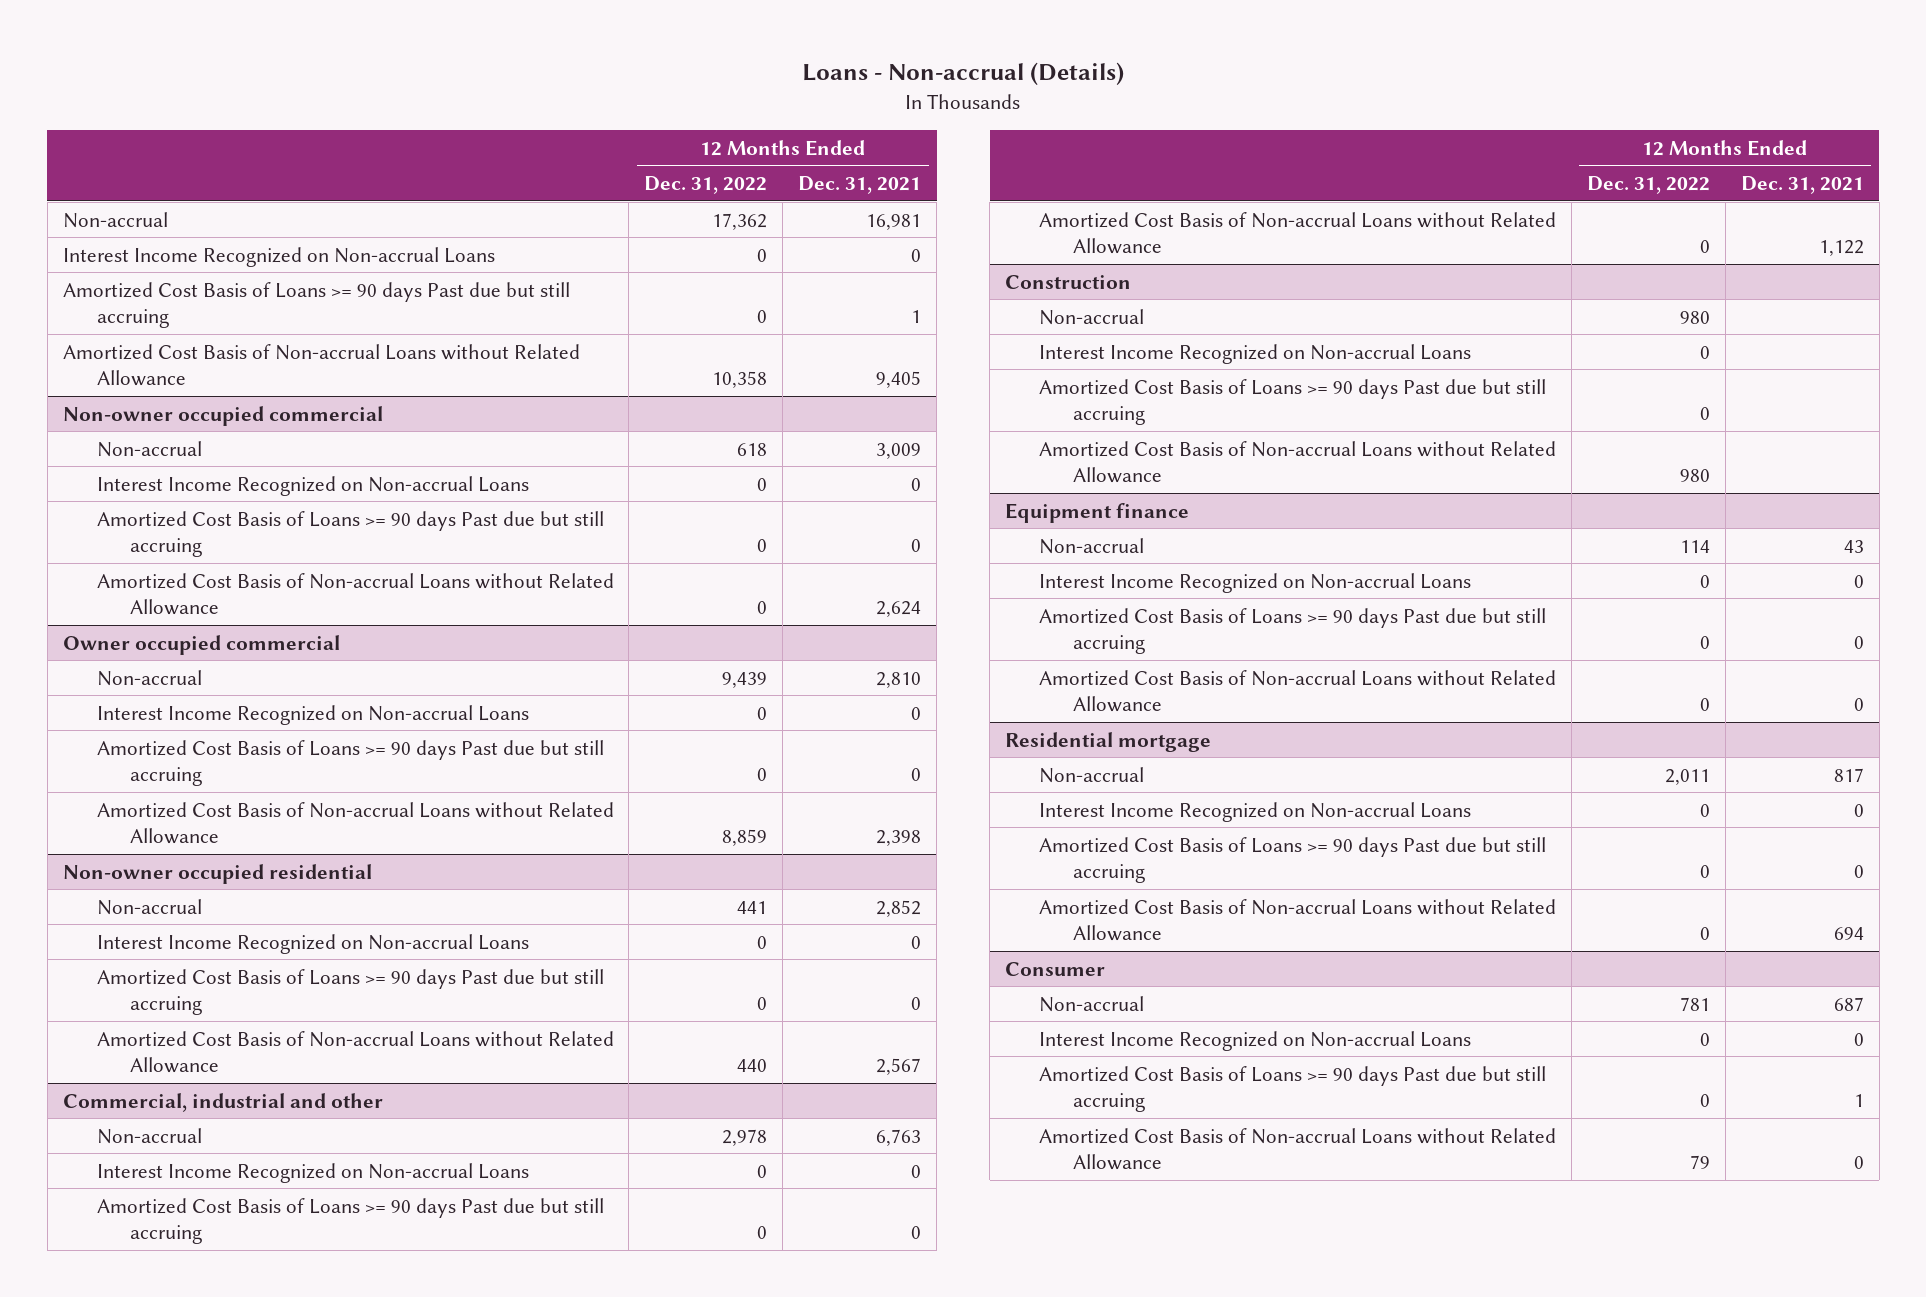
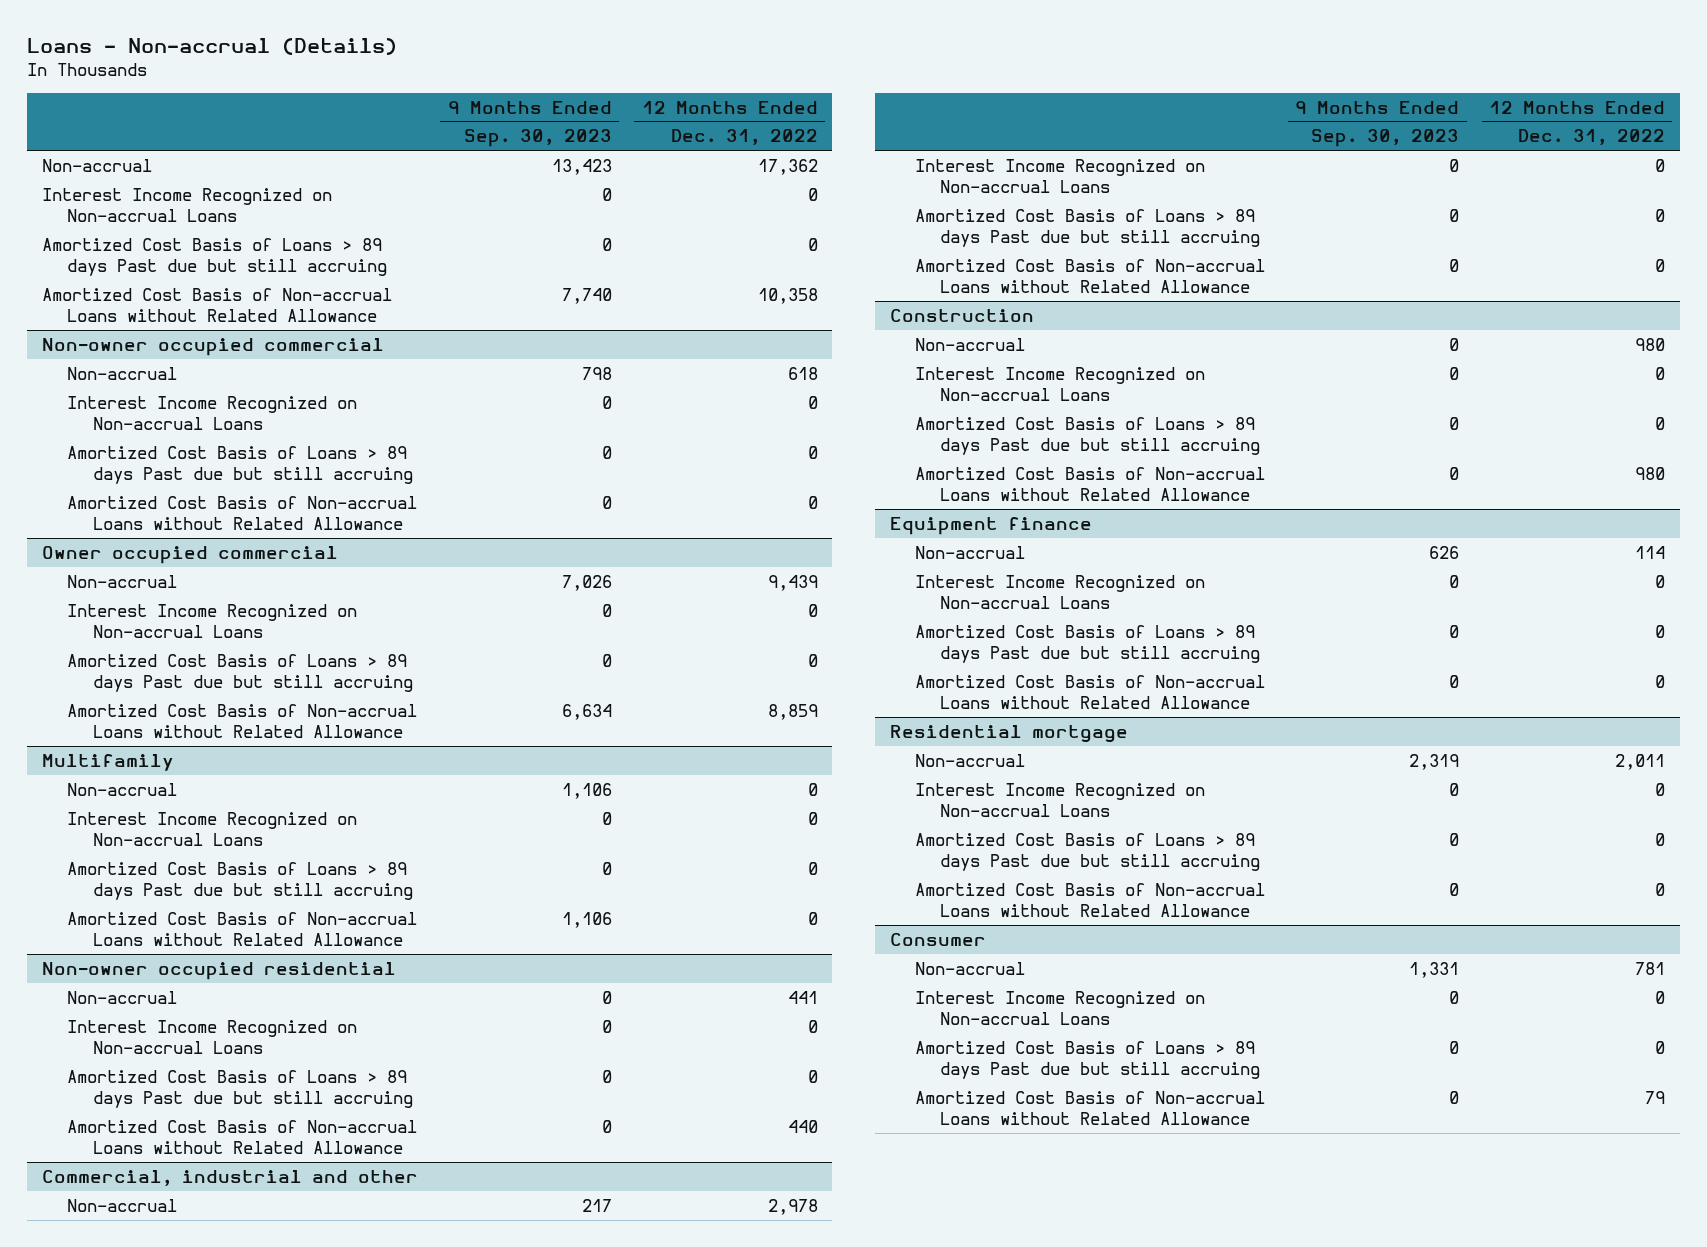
- | 12 Months Ended Dec. 31, 2022 | 12 Months Ended Dec. 31, 2021
+ | 9 Months Ended Sep. 30, 2023 | 12 Months Ended Dec. 31, 2022
- Amortized Cost Basis of Loans >= 90 days Past due but still accruing | 0 | 1
+ Amortized Cost Basis of Loans > 89 days Past due but still accruing | 0 | 0
@ Non-owner occupied commercial
- Amortized Cost Basis of Loans >= 90 days Past due but still accruing | 0 | 0
+ Amortized Cost Basis of Loans > 89 days Past due but still accruing | 0 | 0
@ Owner occupied commercial
- Amortized Cost Basis of Loans >= 90 days Past due but still accruing | 0 | 0
+ Amortized Cost Basis of Loans > 89 days Past due but still accruing | 0 | 0
+ Multifamily
+ Non-accrual | 1,106 | 0
+ Interest Income Recognized on Non-accrual Loans | 0 | 0
+ Amortized Cost Basis of Loans > 89 days Past due but still accruing | 0 | 0
+ Amortized Cost Basis of Non-accrual Loans without Related Allowance | 1,106 | 0
@ Non-owner occupied residential
- Amortized Cost Basis of Loans >= 90 days Past due but still accruing | 0 | 0
+ Amortized Cost Basis of Loans > 89 days Past due but still accruing | 0 | 0
@ Commercial, industrial and other
- Amortized Cost Basis of Loans >= 90 days Past due but still accruing | 0 | 0
+ Amortized Cost Basis of Loans > 89 days Past due but still accruing | 0 | 0
@ Construction
- Amortized Cost Basis of Loans >= 90 days Past due but still accruing | 0 |
+ Amortized Cost Basis of Loans > 89 days Past due but still accruing | 0 | 0
@ Equipment finance
- Amortized Cost Basis of Loans >= 90 days Past due but still accruing | 0 | 0
+ Amortized Cost Basis of Loans > 89 days Past due but still accruing | 0 | 0
@ Residential mortgage
- Amortized Cost Basis of Loans >= 90 days Past due but still accruing | 0 | 0
+ Amortized Cost Basis of Loans > 89 days Past due but still accruing | 0 | 0
@ Consumer
- Amortized Cost Basis of Loans >= 90 days Past due but still accruing | 0 | 1
+ Amortized Cost Basis of Loans > 89 days Past due but still accruing | 0 | 0

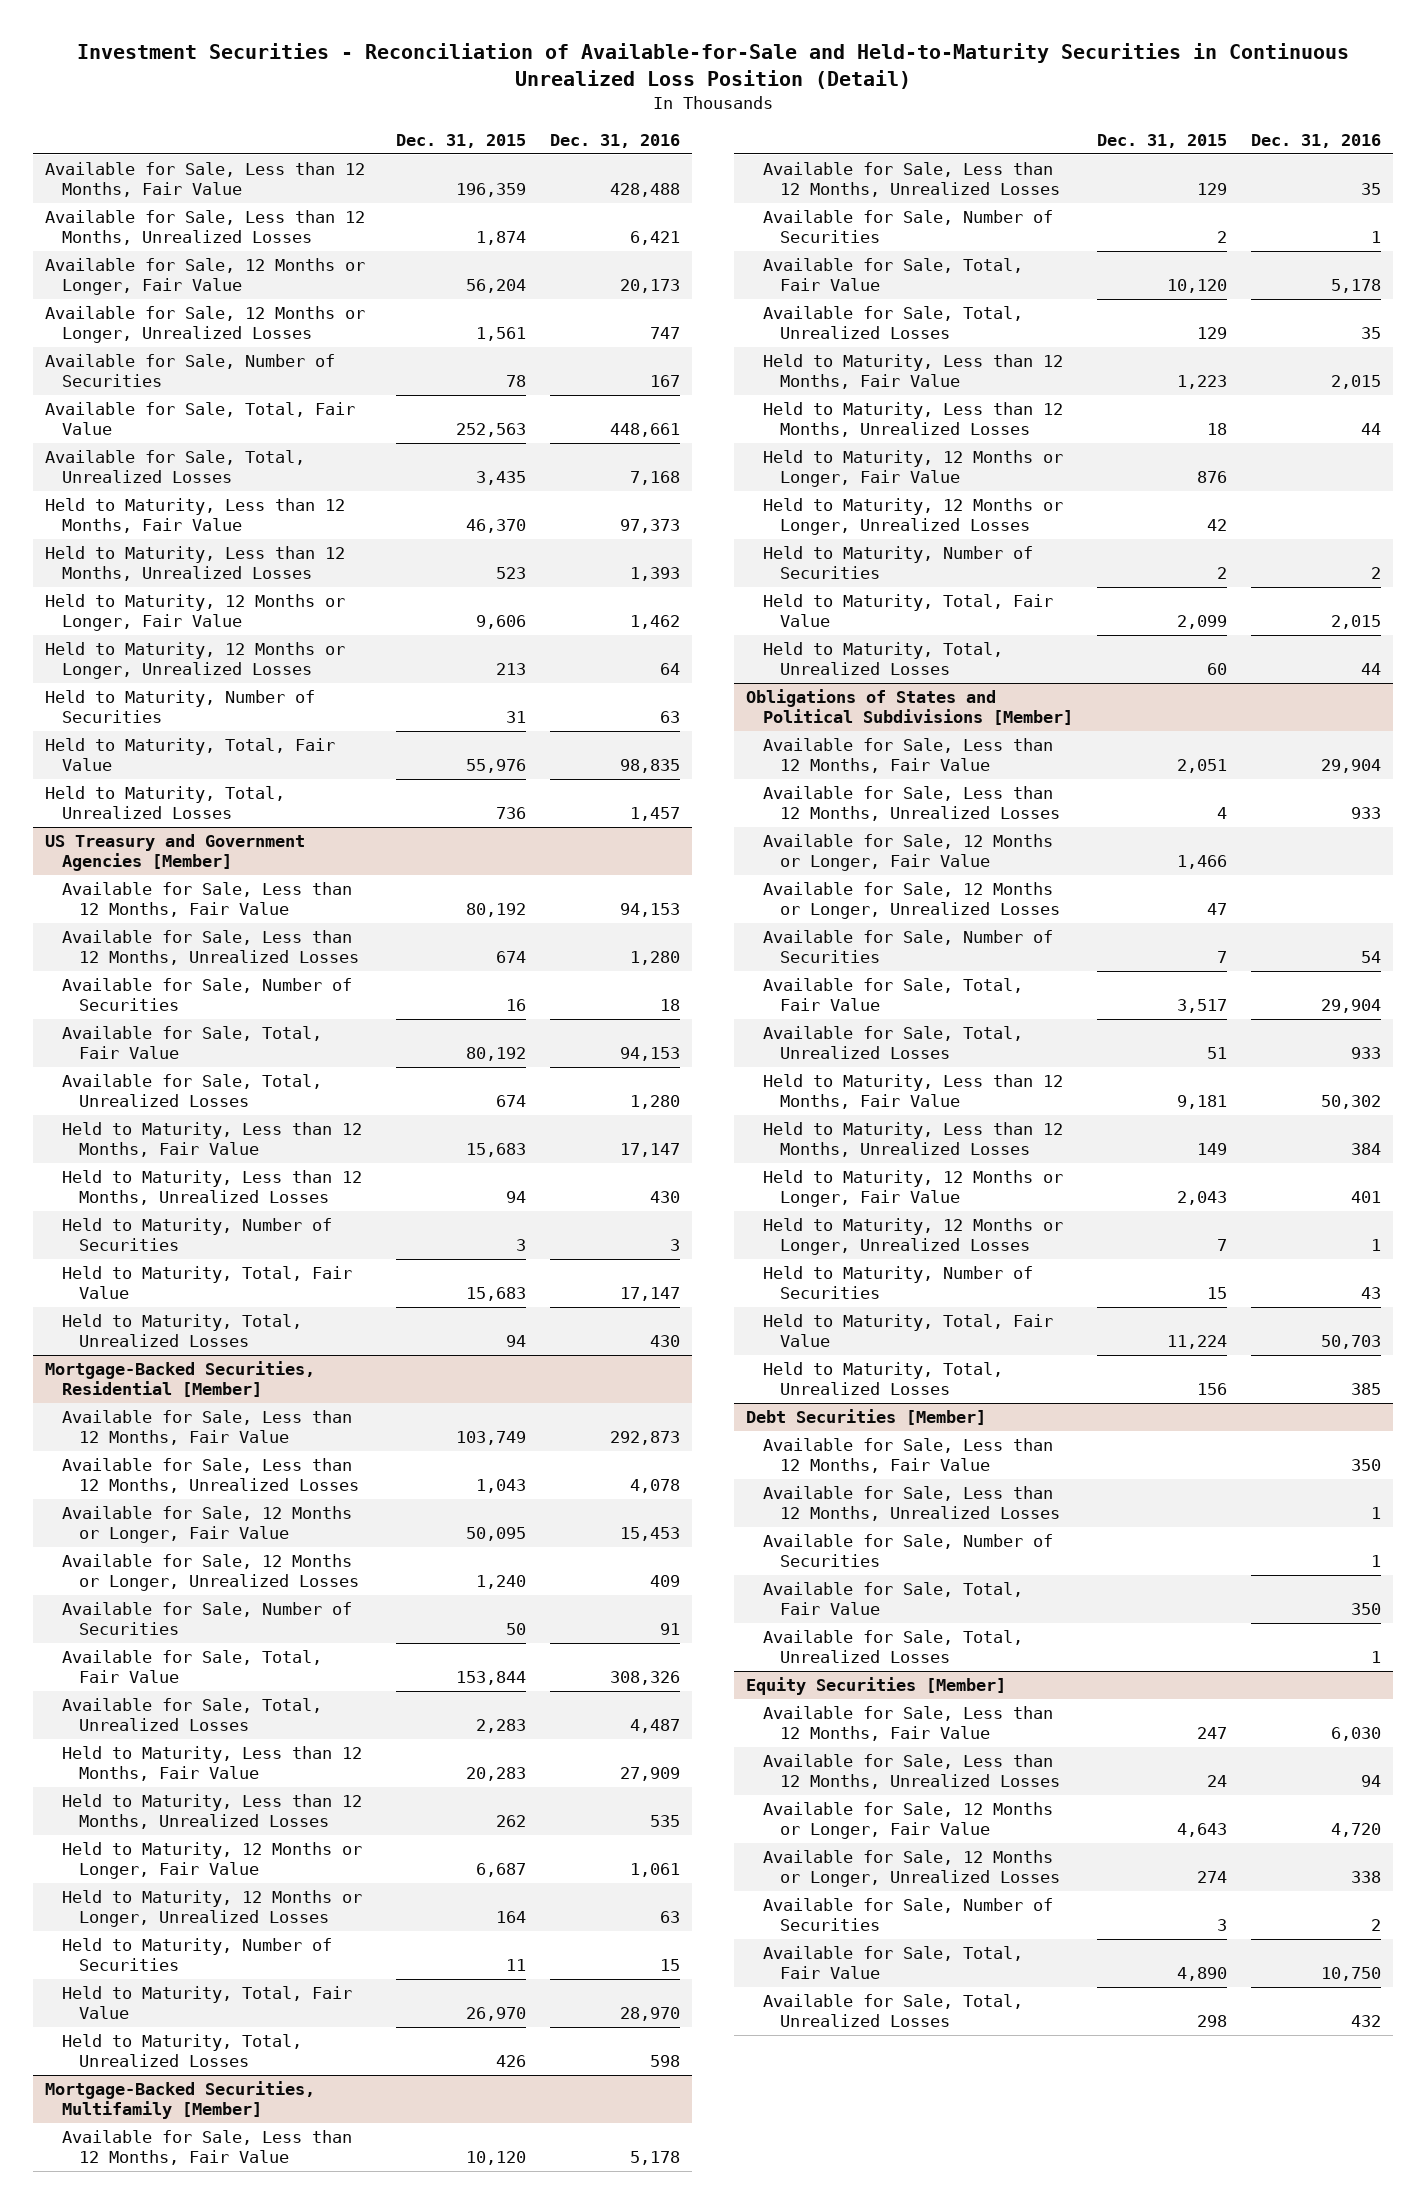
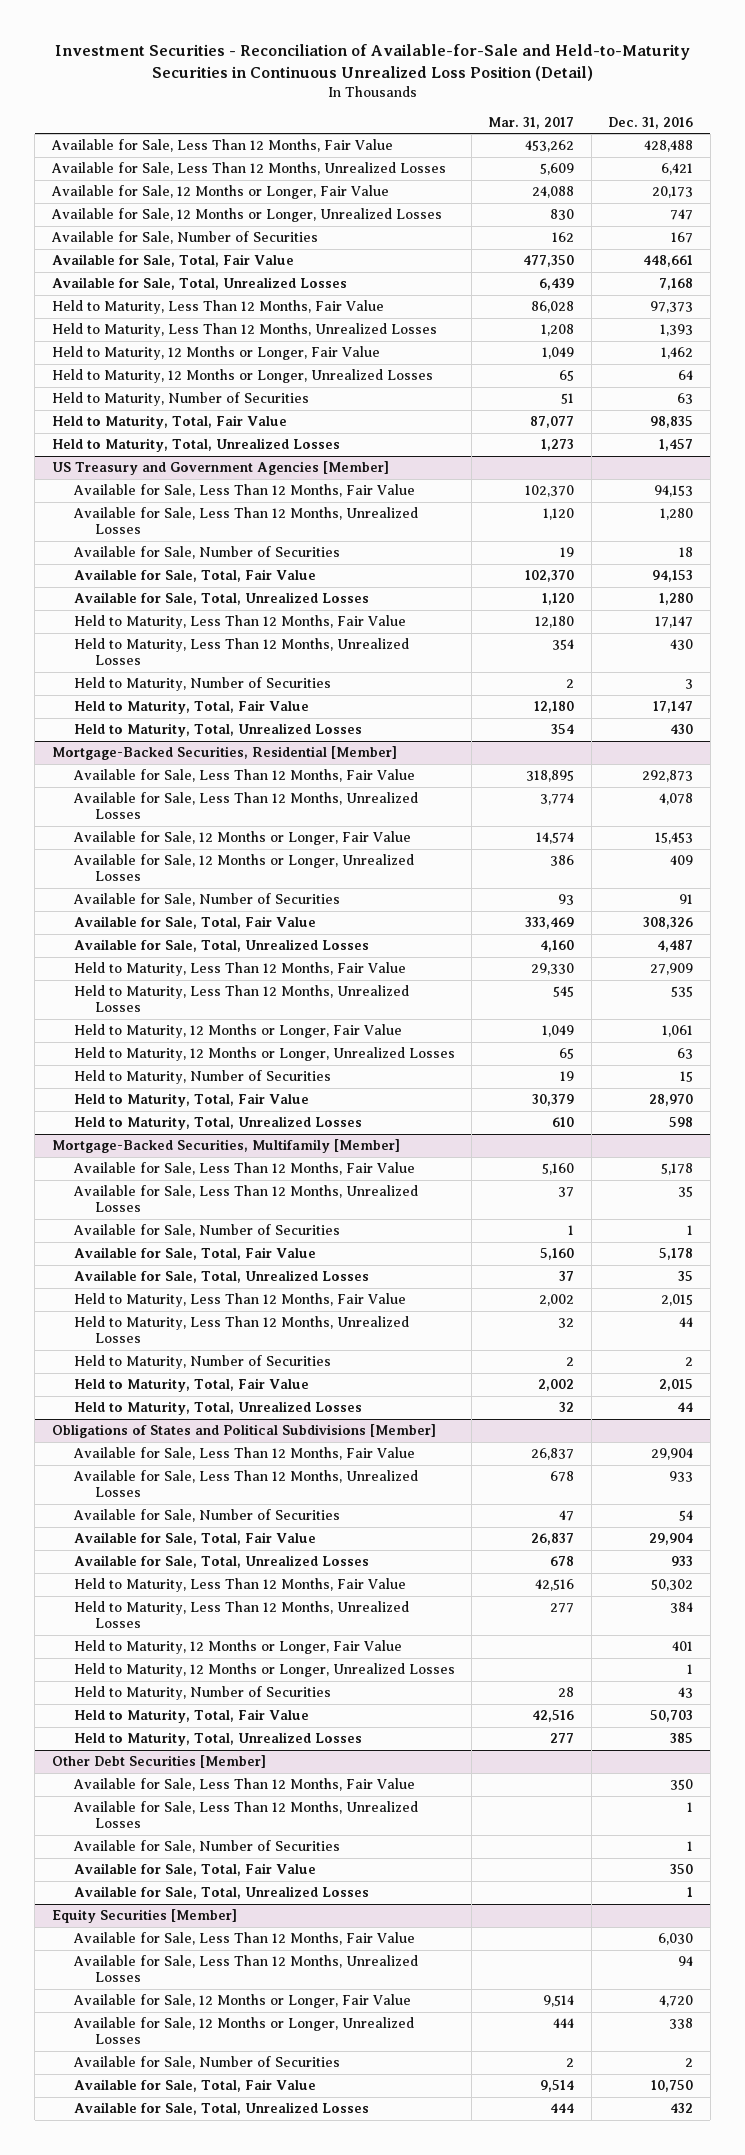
- | Dec. 31, 2015 | Dec. 31, 2016
+ | Mar. 31, 2017 | Dec. 31, 2016
- Available for Sale, Less than 12 Months, Fair Value | 196,359 | 428,488
- Available for Sale, Less than 12 Months, Unrealized Losses | 1,874 | 6,421
+ Available for Sale, Less Than 12 Months, Fair Value | 453,262 | 428,488
+ Available for Sale, Less Than 12 Months, Unrealized Losses | 5,609 | 6,421
- Held to Maturity, Less than 12 Months, Fair Value | 46,370 | 97,373
- Held to Maturity, Less than 12 Months, Unrealized Losses | 523 | 1,393
+ Held to Maturity, Less Than 12 Months, Fair Value | 86,028 | 97,373
+ Held to Maturity, Less Than 12 Months, Unrealized Losses | 1,208 | 1,393
@ US Treasury and Government Agencies [Member]
- Available for Sale, Less than 12 Months, Fair Value | 80,192 | 94,153
- Available for Sale, Less than 12 Months, Unrealized Losses | 674 | 1,280
+ Available for Sale, Less Than 12 Months, Fair Value | 102,370 | 94,153
+ Available for Sale, Less Than 12 Months, Unrealized Losses | 1,120 | 1,280
- Held to Maturity, Less than 12 Months, Fair Value | 15,683 | 17,147
- Held to Maturity, Less than 12 Months, Unrealized Losses | 94 | 430
+ Held to Maturity, Less Than 12 Months, Fair Value | 12,180 | 17,147
+ Held to Maturity, Less Than 12 Months, Unrealized Losses | 354 | 430
@ Mortgage-Backed Securities, Residential [Member]
- Available for Sale, Less than 12 Months, Fair Value | 103,749 | 292,873
- Available for Sale, Less than 12 Months, Unrealized Losses | 1,043 | 4,078
+ Available for Sale, Less Than 12 Months, Fair Value | 318,895 | 292,873
+ Available for Sale, Less Than 12 Months, Unrealized Losses | 3,774 | 4,078
- Held to Maturity, Less than 12 Months, Fair Value | 20,283 | 27,909
- Held to Maturity, Less than 12 Months, Unrealized Losses | 262 | 535
+ Held to Maturity, Less Than 12 Months, Fair Value | 29,330 | 27,909
+ Held to Maturity, Less Than 12 Months, Unrealized Losses | 545 | 535
@ Mortgage-Backed Securities, Multifamily [Member]
- Available for Sale, Less than 12 Months, Fair Value | 10,120 | 5,178
- Available for Sale, Less than 12 Months, Unrealized Losses | 129 | 35
+ Available for Sale, Less Than 12 Months, Fair Value | 5,160 | 5,178
+ Available for Sale, Less Than 12 Months, Unrealized Losses | 37 | 35
- Held to Maturity, Less than 12 Months, Fair Value | 1,223 | 2,015
- Held to Maturity, Less than 12 Months, Unrealized Losses | 18 | 44
- Held to Maturity, 12 Months or Longer, Fair Value | 876 |
- Held to Maturity, 12 Months or Longer, Unrealized Losses | 42 |
+ Held to Maturity, Less Than 12 Months, Fair Value | 2,002 | 2,015
+ Held to Maturity, Less Than 12 Months, Unrealized Losses | 32 | 44
@ Obligations of States and Political Subdivisions [Member]
- Available for Sale, Less than 12 Months, Fair Value | 2,051 | 29,904
- Available for Sale, Less than 12 Months, Unrealized Losses | 4 | 933
- Available for Sale, 12 Months or Longer, Fair Value | 1,466 |
- Available for Sale, 12 Months or Longer, Unrealized Losses | 47 |
+ Available for Sale, Less Than 12 Months, Fair Value | 26,837 | 29,904
+ Available for Sale, Less Than 12 Months, Unrealized Losses | 678 | 933
- Held to Maturity, Less than 12 Months, Fair Value | 9,181 | 50,302
- Held to Maturity, Less than 12 Months, Unrealized Losses | 149 | 384
+ Held to Maturity, Less Than 12 Months, Fair Value | 42,516 | 50,302
+ Held to Maturity, Less Than 12 Months, Unrealized Losses | 277 | 384
- Debt Securities [Member]
- Available for Sale, Less than 12 Months, Fair Value | | 350
- Available for Sale, Less than 12 Months, Unrealized Losses | | 1
+ Other Debt Securities [Member]
+ Available for Sale, Less Than 12 Months, Fair Value | | 350
+ Available for Sale, Less Than 12 Months, Unrealized Losses | | 1
@ Equity Securities [Member]
- Available for Sale, Less than 12 Months, Fair Value | 247 | 6,030
- Available for Sale, Less than 12 Months, Unrealized Losses | 24 | 94
+ Available for Sale, Less Than 12 Months, Fair Value | | 6,030
+ Available for Sale, Less Than 12 Months, Unrealized Losses | | 94

